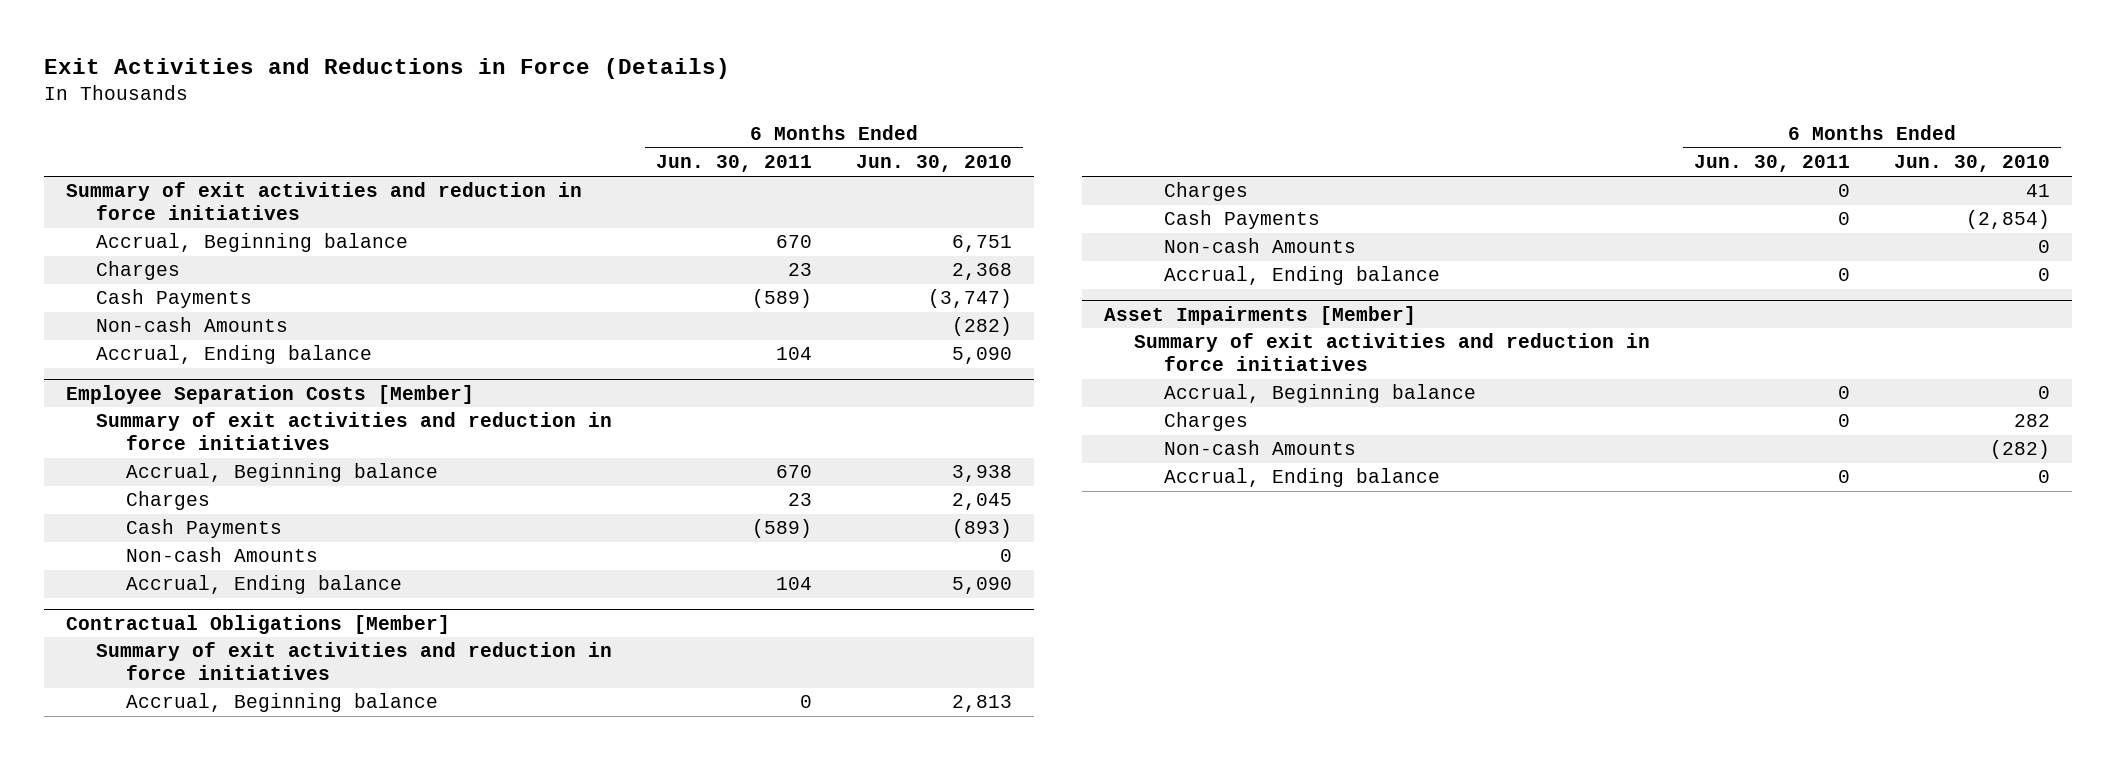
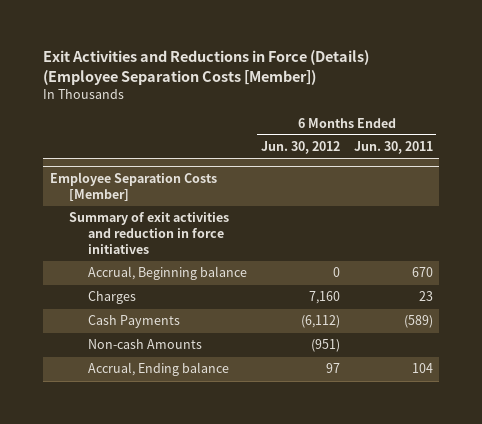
- Exit Activities and Reductions in Force (Details)
+ Exit Activities and Reductions in Force (Details) (Employee Separation Costs [Member])
- | 6 Months Ended Jun. 30, 2011 | 6 Months Ended Jun. 30, 2010
+ | 6 Months Ended Jun. 30, 2012 | 6 Months Ended Jun. 30, 2011
- Summary of exit activities and reduction in force initiatives
- Accrual, Beginning balance | 670 | 6,751
- Charges | 23 | 2,368
- Cash Payments | (589) | (3,747)
- Non-cash Amounts | | (282)
- Accrual, Ending balance | 104 | 5,090
- Contractual Obligations [Member]
- Summary of exit activities and reduction in force initiatives
- Accrual, Beginning balance | 0 | 2,813
- Charges | 0 | 41
- Cash Payments | 0 | (2,854)
- Non-cash Amounts | | 0
- Accrual, Ending balance | 0 | 0
- Asset Impairments [Member]
- Summary of exit activities and reduction in force initiatives
- Accrual, Beginning balance | 0 | 0
- Charges | 0 | 282
- Non-cash Amounts | | (282)
- Accrual, Ending balance | 0 | 0

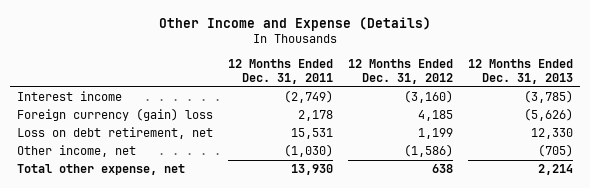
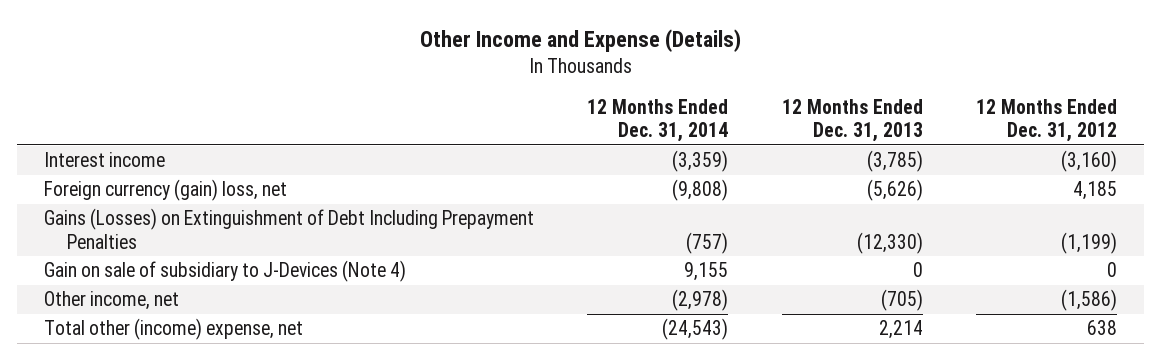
- | 12 Months Ended Dec. 31, 2011 | 12 Months Ended Dec. 31, 2012 | 12 Months Ended Dec. 31, 2013
+ | 12 Months Ended Dec. 31, 2014 | 12 Months Ended Dec. 31, 2013 | 12 Months Ended Dec. 31, 2012
- Foreign currency (gain) loss | 2,178 | 4,185 | (5,626)
- Loss on debt retirement, net | 15,531 | 1,199 | 12,330
+ Foreign currency (gain) loss, net | (9,808) | (5,626) | 4,185
+ Gains (Losses) on Extinguishment of Debt Including Prepayment Penalties | (757) | (12,330) | (1,199)
+ Gain on sale of subsidiary to J-Devices (Note 4) | 9,155 | 0 | 0
- Total other expense, net | 13,930 | 638 | 2,214
+ Total other (income) expense, net | (24,543) | 2,214 | 638

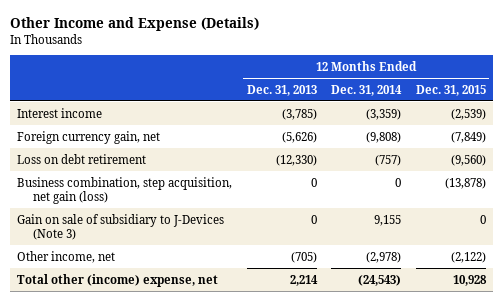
- | 12 Months Ended Dec. 31, 2014 | 12 Months Ended Dec. 31, 2013 | 12 Months Ended Dec. 31, 2012
+ | 12 Months Ended Dec. 31, 2013 | 12 Months Ended Dec. 31, 2014 | 12 Months Ended Dec. 31, 2015
- Foreign currency (gain) loss, net | (9,808) | (5,626) | 4,185
- Gains (Losses) on Extinguishment of Debt Including Prepayment Penalties | (757) | (12,330) | (1,199)
- Gain on sale of subsidiary to J-Devices (Note 4) | 9,155 | 0 | 0
+ Foreign currency gain, net | (5,626) | (9,808) | (7,849)
+ Loss on debt retirement | (12,330) | (757) | (9,560)
+ Business combination, step acquisition, net gain (loss) | 0 | 0 | (13,878)
+ Gain on sale of subsidiary to J-Devices (Note 3) | 0 | 9,155 | 0

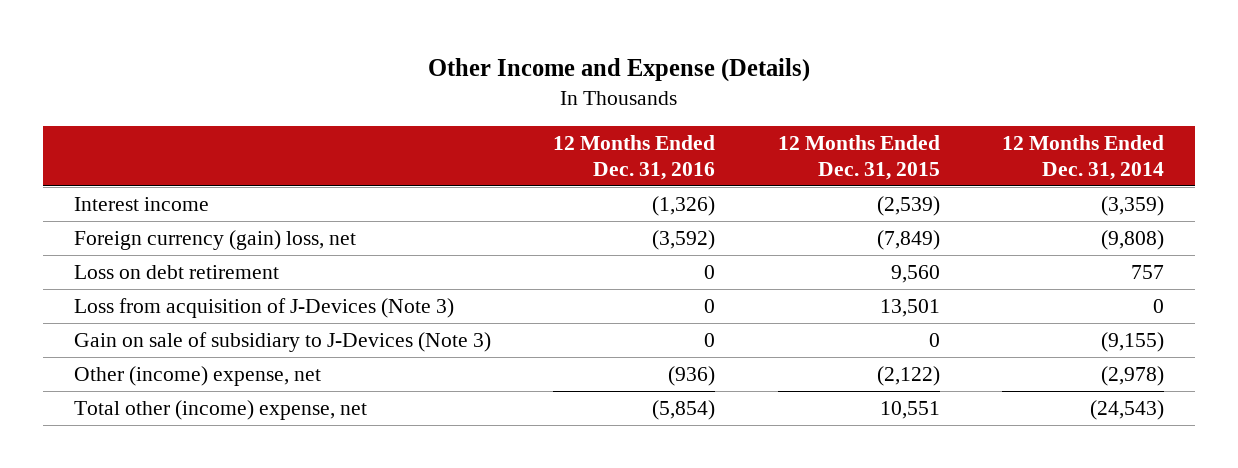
- | 12 Months Ended Dec. 31, 2013 | 12 Months Ended Dec. 31, 2014 | 12 Months Ended Dec. 31, 2015
+ | 12 Months Ended Dec. 31, 2016 | 12 Months Ended Dec. 31, 2015 | 12 Months Ended Dec. 31, 2014
- Foreign currency gain, net | (5,626) | (9,808) | (7,849)
- Loss on debt retirement | (12,330) | (757) | (9,560)
- Business combination, step acquisition, net gain (loss) | 0 | 0 | (13,878)
- Gain on sale of subsidiary to J-Devices (Note 3) | 0 | 9,155 | 0
- Other income, net | (705) | (2,978) | (2,122)
- Total other (income) expense, net | 2,214 | (24,543) | 10,928
+ Foreign currency (gain) loss, net | (3,592) | (7,849) | (9,808)
+ Loss on debt retirement | 0 | 9,560 | 757
+ Loss from acquisition of J-Devices (Note 3) | 0 | 13,501 | 0
+ Gain on sale of subsidiary to J-Devices (Note 3) | 0 | 0 | (9,155)
+ Other (income) expense, net | (936) | (2,122) | (2,978)
+ Total other (income) expense, net | (5,854) | 10,551 | (24,543)

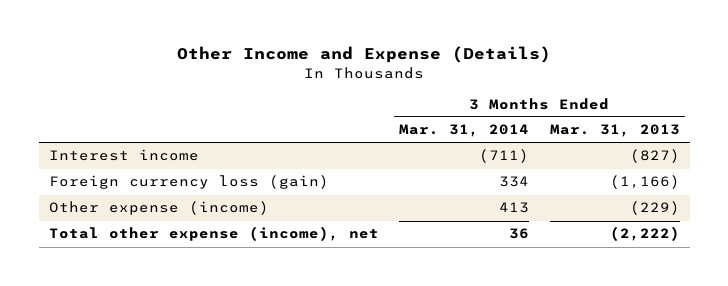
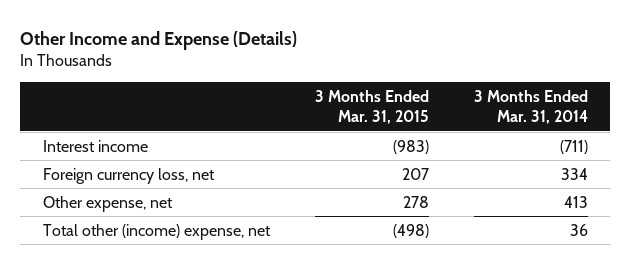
- | 3 Months Ended Mar. 31, 2014 | 3 Months Ended Mar. 31, 2013
+ | 3 Months Ended Mar. 31, 2015 | 3 Months Ended Mar. 31, 2014
- Foreign currency loss (gain) | 334 | (1,166)
- Other expense (income) | 413 | (229)
- Total other expense (income), net | 36 | (2,222)
+ Foreign currency loss, net | 207 | 334
+ Other expense, net | 278 | 413
+ Total other (income) expense, net | (498) | 36

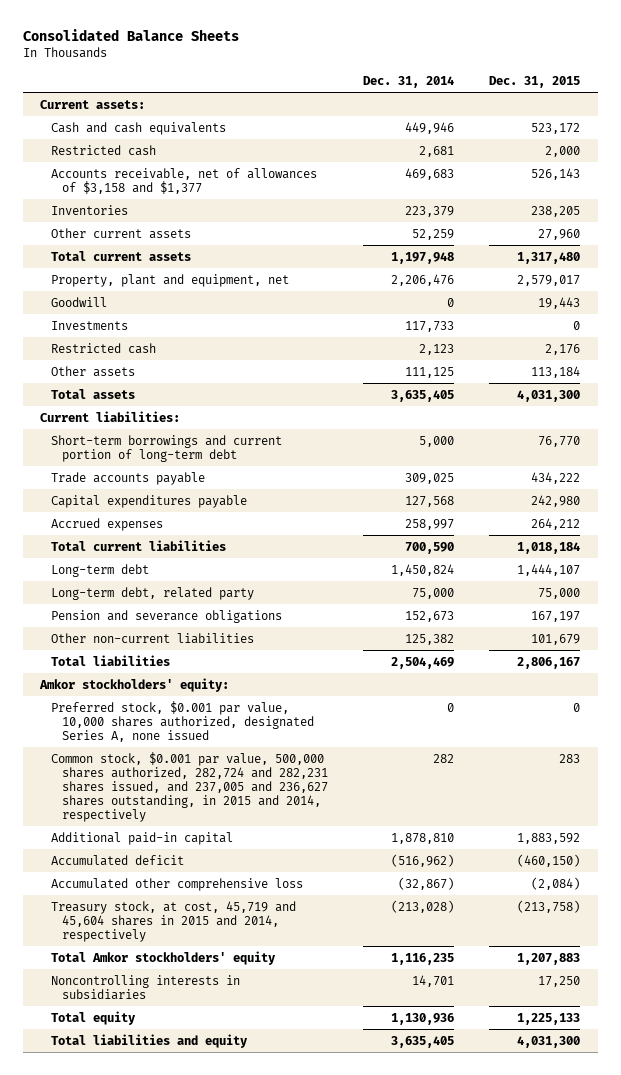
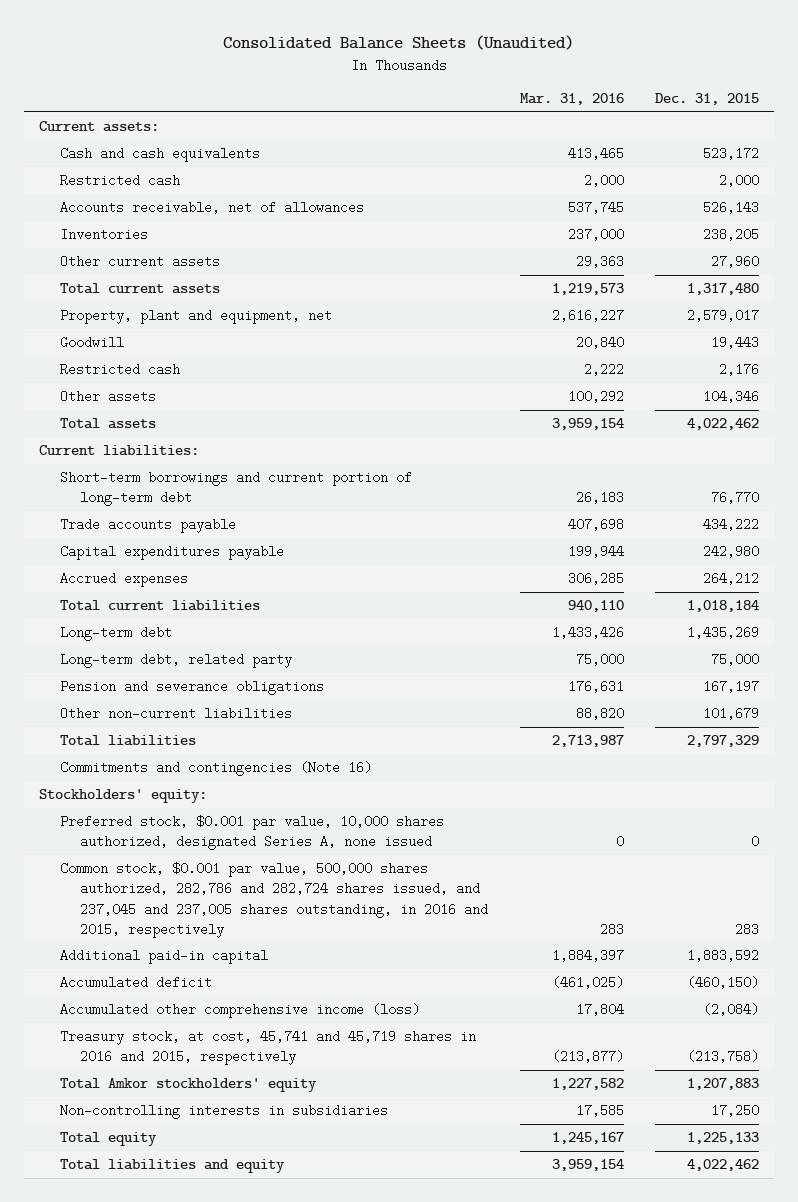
- Consolidated Balance Sheets
+ Consolidated Balance Sheets (Unaudited)
- | Dec. 31, 2014 | Dec. 31, 2015
+ | Mar. 31, 2016 | Dec. 31, 2015
- Accounts receivable, net of allowances of $3,158 and $1,377 | 469,683 | 526,143
+ Accounts receivable, net of allowances | 537,745 | 526,143
- Investments | 117,733 | 0
- Other assets | 111,125 | 113,184
- Total assets | 3,635,405 | 4,031,300
+ Other assets | 100,292 | 104,346
+ Total assets | 3,959,154 | 4,022,462
- Long-term debt | 1,450,824 | 1,444,107
+ Long-term debt | 1,433,426 | 1,435,269
- Total liabilities | 2,504,469 | 2,806,167
- Amkor stockholders' equity:
+ Total liabilities | 2,713,987 | 2,797,329
+ Commitments and contingencies (Note 16)
+ Stockholders' equity:
- Common stock, $0.001 par value, 500,000 shares authorized, 282,724 and 282,231 shares issued, and 237,005 and 236,627 shares outstanding, in 2015 and 2014, respectively | 282 | 283
+ Common stock, $0.001 par value, 500,000 shares authorized, 282,786 and 282,724 shares issued, and 237,045 and 237,005 shares outstanding, in 2016 and 2015, respectively | 283 | 283
- Accumulated other comprehensive loss | (32,867) | (2,084)
- Treasury stock, at cost, 45,719 and 45,604 shares in 2015 and 2014, respectively | (213,028) | (213,758)
+ Accumulated other comprehensive income (loss) | 17,804 | (2,084)
+ Treasury stock, at cost, 45,741 and 45,719 shares in 2016 and 2015, respectively | (213,877) | (213,758)
- Noncontrolling interests in subsidiaries | 14,701 | 17,250
+ Non-controlling interests in subsidiaries | 17,585 | 17,250
- Total liabilities and equity | 3,635,405 | 4,031,300
+ Total liabilities and equity | 3,959,154 | 4,022,462

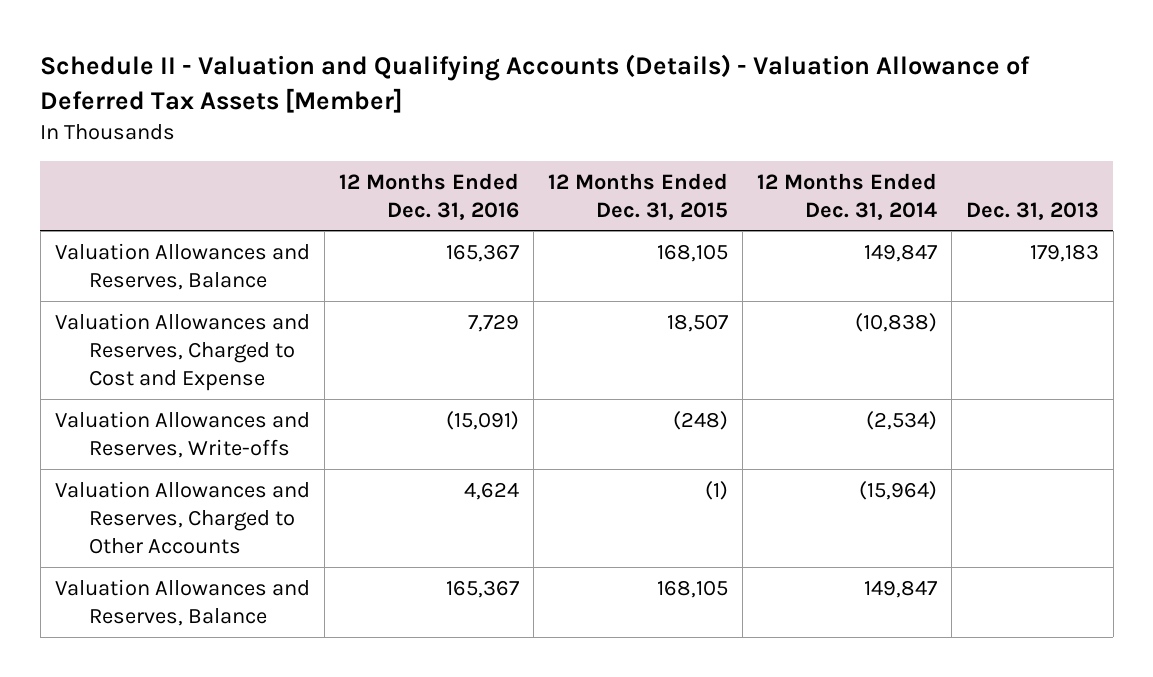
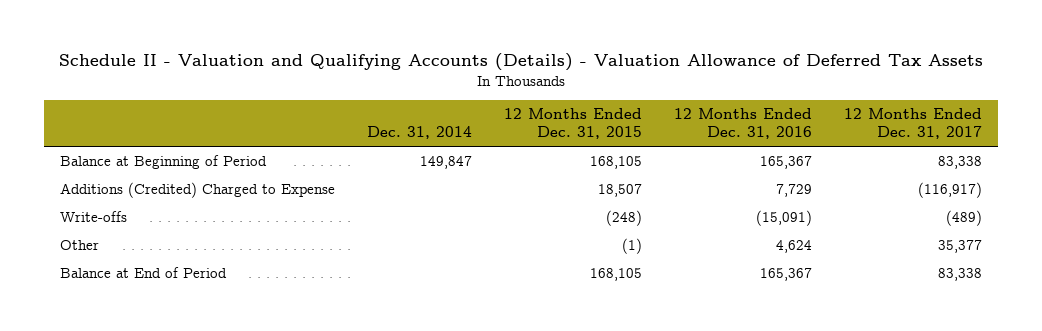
- Schedule II - Valuation and Qualifying Accounts (Details) - Valuation Allowance of Deferred Tax Assets [Member]
+ Schedule II - Valuation and Qualifying Accounts (Details) - Valuation Allowance of Deferred Tax Assets
- | 12 Months Ended Dec. 31, 2016 | 12 Months Ended Dec. 31, 2015 | 12 Months Ended Dec. 31, 2014 | Dec. 31, 2013
+ | Dec. 31, 2014 | 12 Months Ended Dec. 31, 2015 | 12 Months Ended Dec. 31, 2016 | 12 Months Ended Dec. 31, 2017
- Valuation Allowances and Reserves, Balance | 165,367 | 168,105 | 149,847 | 179,183
- Valuation Allowances and Reserves, Charged to Cost and Expense | 7,729 | 18,507 | (10,838) |
- Valuation Allowances and Reserves, Write-offs | (15,091) | (248) | (2,534) |
- Valuation Allowances and Reserves, Charged to Other Accounts | 4,624 | (1) | (15,964) |
- Valuation Allowances and Reserves, Balance | 165,367 | 168,105 | 149,847 |
+ Balance at Beginning of Period | 149,847 | 168,105 | 165,367 | 83,338
+ Additions (Credited) Charged to Expense | | 18,507 | 7,729 | (116,917)
+ Write-offs | | (248) | (15,091) | (489)
+ Other | | (1) | 4,624 | 35,377
+ Balance at End of Period | | 168,105 | 165,367 | 83,338

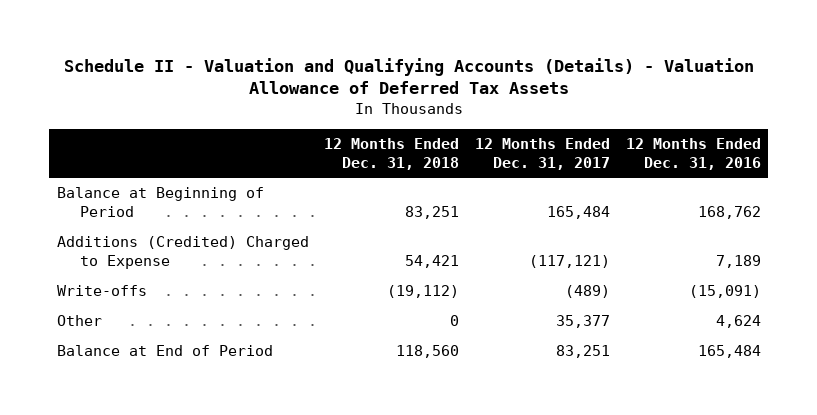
- | Dec. 31, 2014 | 12 Months Ended Dec. 31, 2015 | 12 Months Ended Dec. 31, 2016 | 12 Months Ended Dec. 31, 2017
+ | 12 Months Ended Dec. 31, 2018 | 12 Months Ended Dec. 31, 2017 | 12 Months Ended Dec. 31, 2016
- Balance at Beginning of Period | 149,847 | 168,105 | 165,367 | 83,338
- Additions (Credited) Charged to Expense | | 18,507 | 7,729 | (116,917)
+ Balance at Beginning of Period | 83,251 | 165,484 | 168,762
+ Additions (Credited) Charged to Expense | 54,421 | (117,121) | 7,189
- Balance at End of Period | | 168,105 | 165,367 | 83,338
+ Balance at End of Period | 118,560 | 83,251 | 165,484

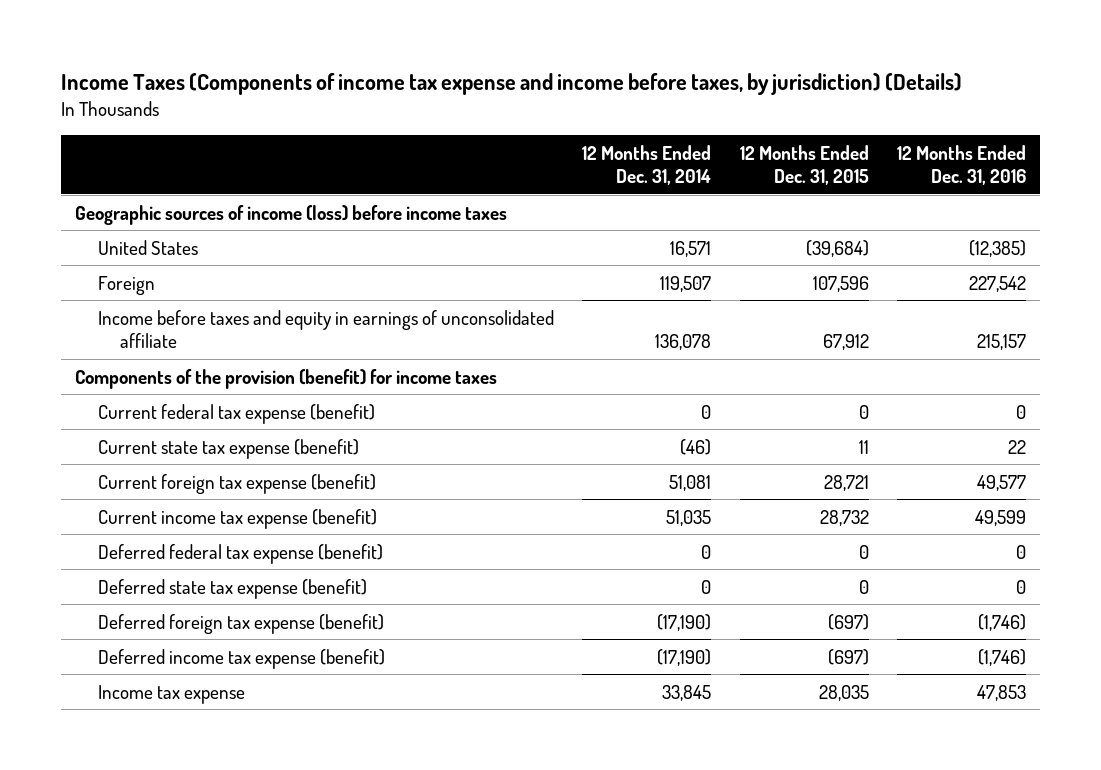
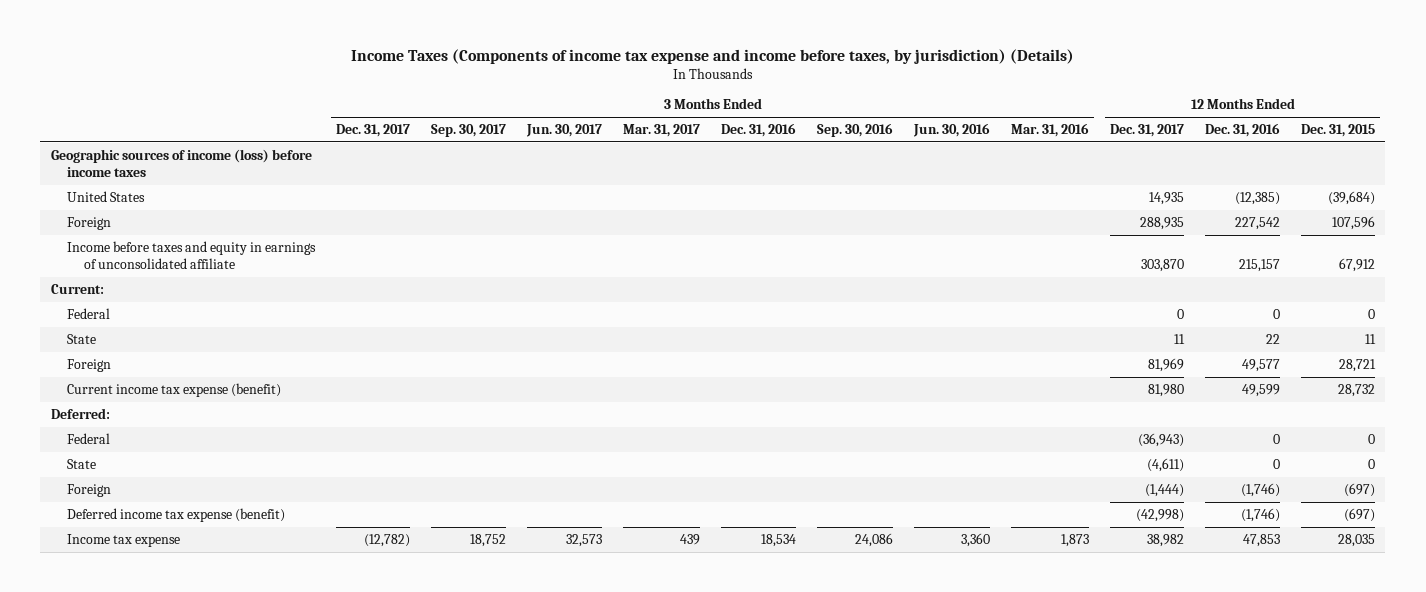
- | 12 Months Ended Dec. 31, 2014 | 12 Months Ended Dec. 31, 2015 | 12 Months Ended Dec. 31, 2016
+ | 3 Months Ended Dec. 31, 2017 | 3 Months Ended Sep. 30, 2017 | 3 Months Ended Jun. 30, 2017 | 3 Months Ended Mar. 31, 2017 | 3 Months Ended Dec. 31, 2016 | 3 Months Ended Sep. 30, 2016 | 3 Months Ended Jun. 30, 2016 | 3 Months Ended Mar. 31, 2016 | 12 Months Ended Dec. 31, 2017 | 12 Months Ended Dec. 31, 2016 | 12 Months Ended Dec. 31, 2015
- Components of the provision (benefit) for income taxes
- Current federal tax expense (benefit) | 0 | 0 | 0
- Current state tax expense (benefit) | (46) | 11 | 22
- Current foreign tax expense (benefit) | 51,081 | 28,721 | 49,577
+ Current:
+ Federal | | | | | | | | | 0 | 0 | 0
+ State | | | | | | | | | 11 | 22 | 11
+ Foreign | | | | | | | | | 81,969 | 49,577 | 28,721
- Deferred federal tax expense (benefit) | 0 | 0 | 0
- Deferred state tax expense (benefit) | 0 | 0 | 0
- Deferred foreign tax expense (benefit) | (17,190) | (697) | (1,746)
+ Deferred:
+ Federal | | | | | | | | | (36,943) | 0 | 0
+ State | | | | | | | | | (4,611) | 0 | 0
+ Foreign | | | | | | | | | (1,444) | (1,746) | (697)

